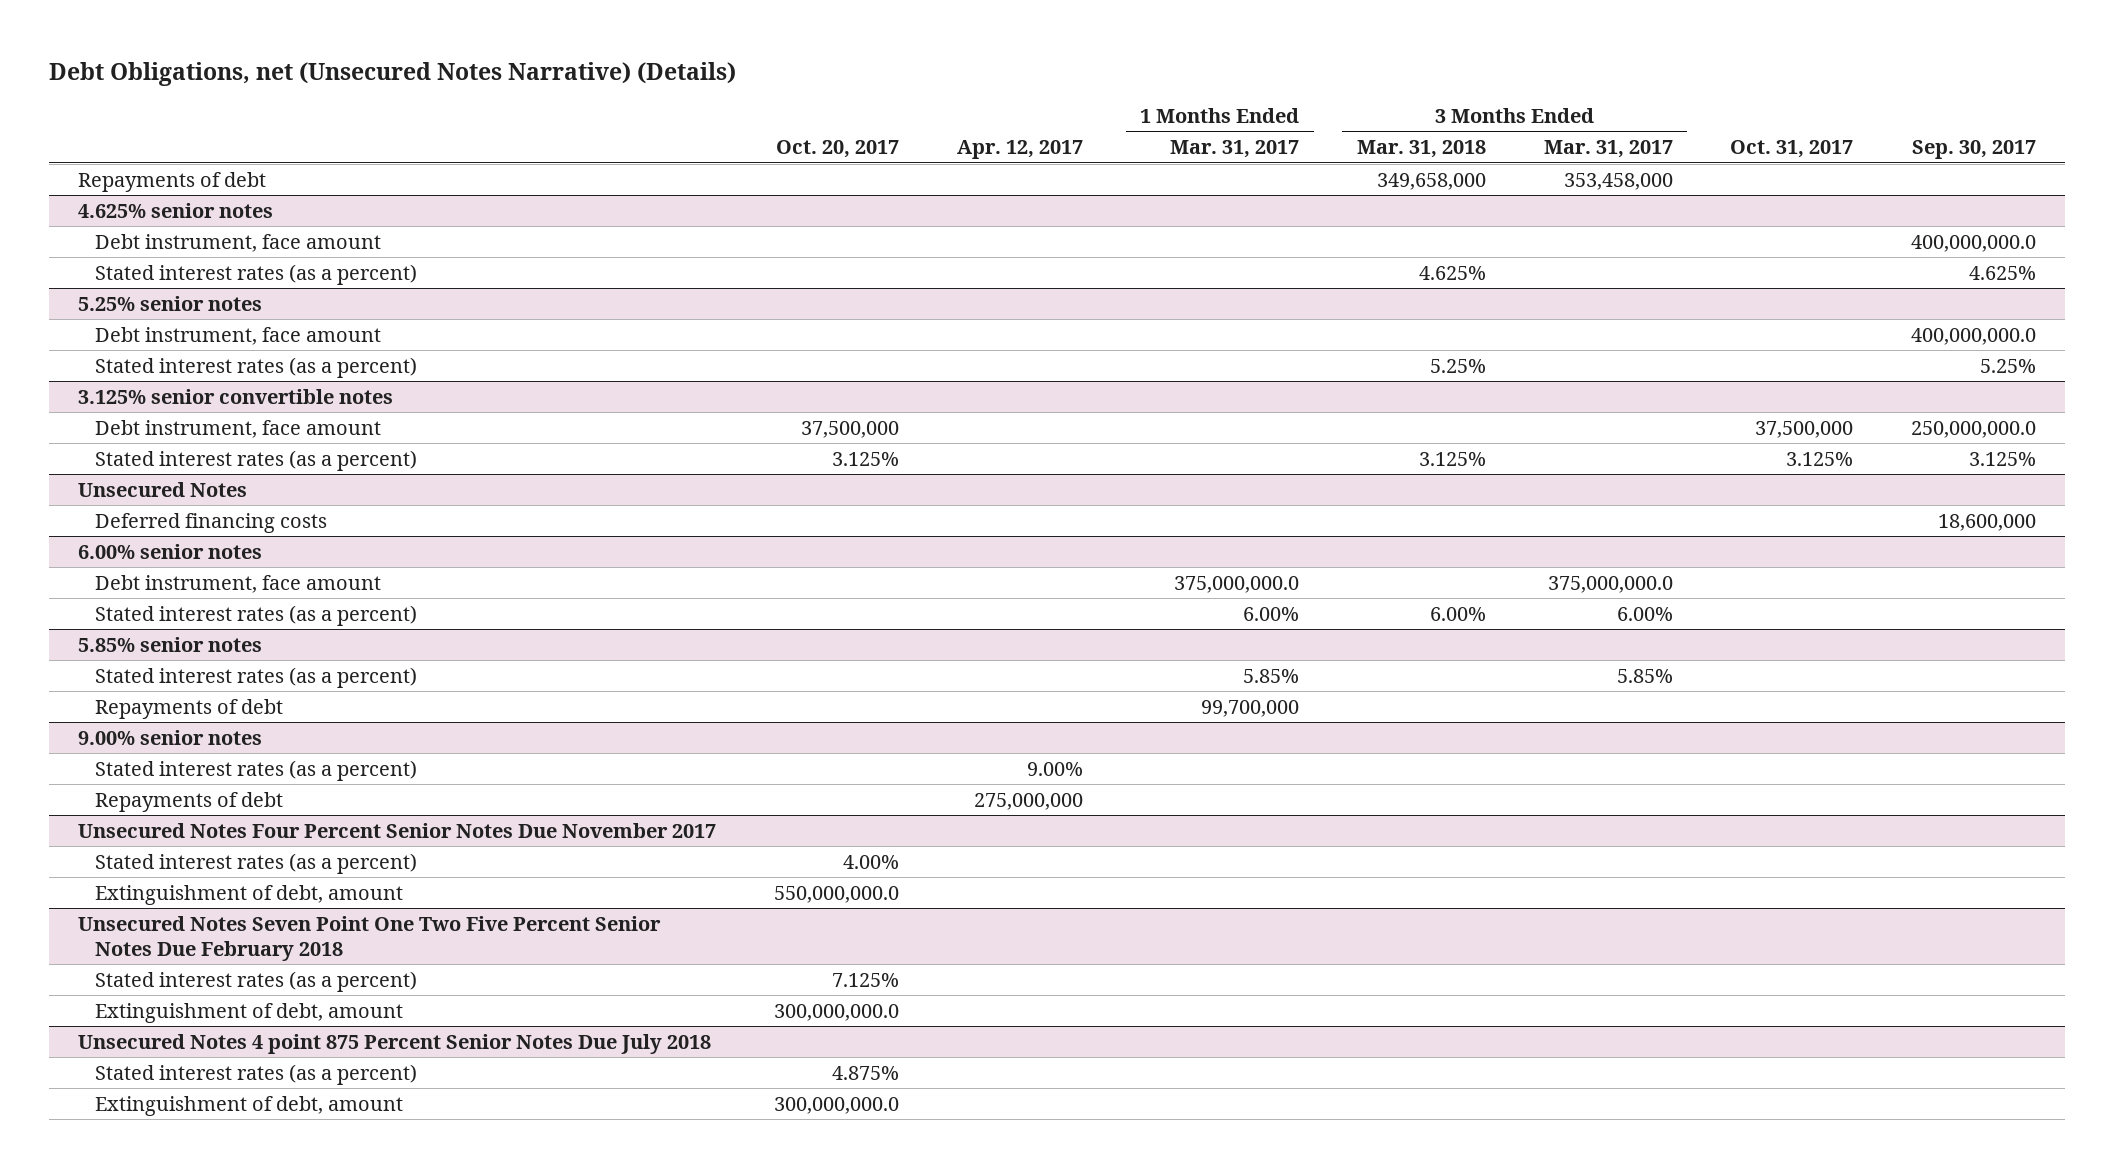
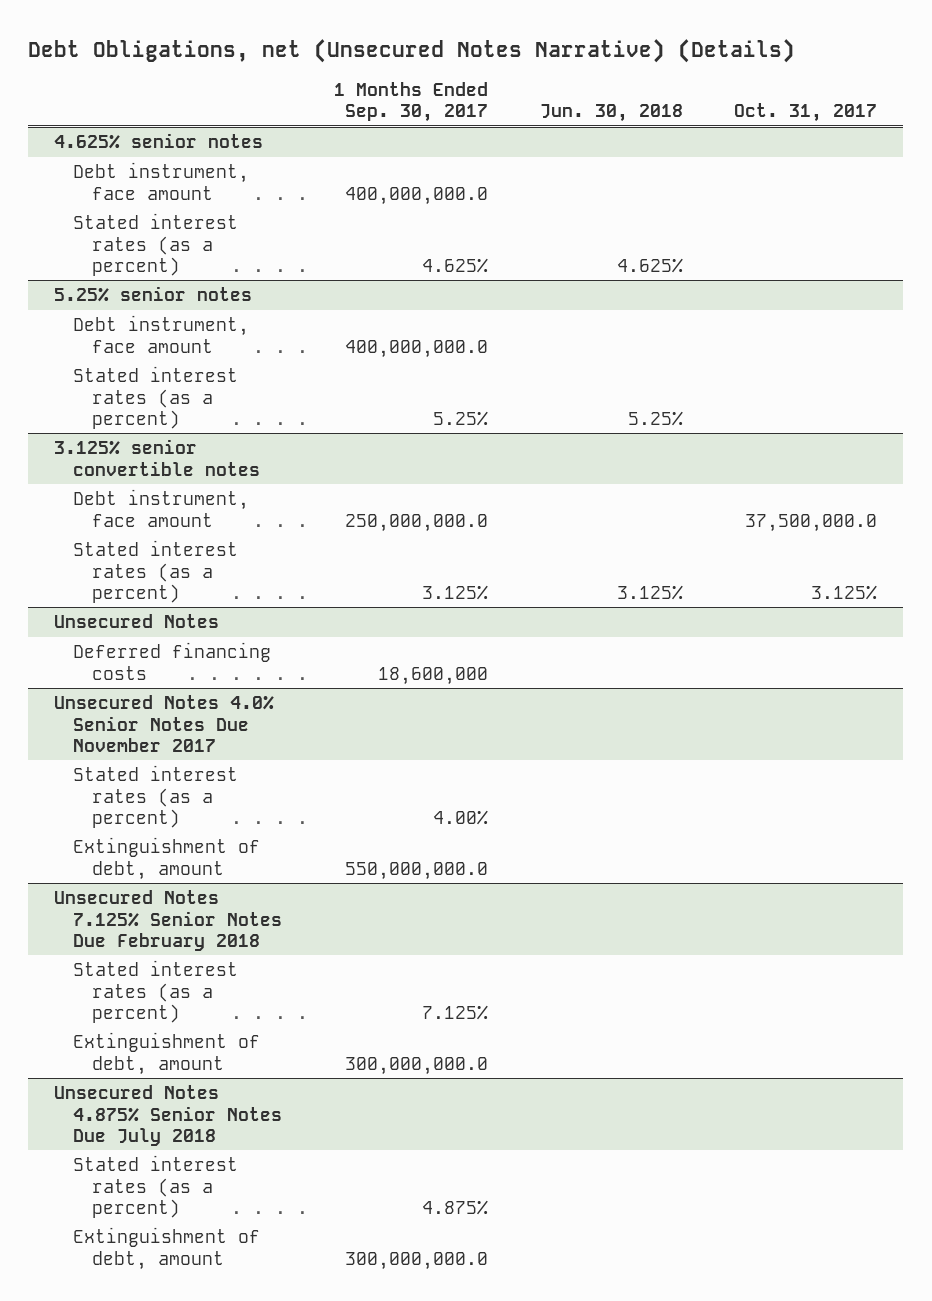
- | Oct. 20, 2017 | Apr. 12, 2017 | 1 Months Ended Mar. 31, 2017 | 3 Months Ended Mar. 31, 2018 | 3 Months Ended Mar. 31, 2017 | Oct. 31, 2017 | Sep. 30, 2017
+ | 1 Months Ended Sep. 30, 2017 | Jun. 30, 2018 | Oct. 31, 2017
- Repayments of debt | | | | 349,658,000 | 353,458,000 | |
@ 3.125% senior convertible notes
- Debt instrument, face amount | 37,500,000 | | | | | 37,500,000 | 250,000,000.0
+ Debt instrument, face amount | 250,000,000.0 | | 37,500,000.0
- 6.00% senior notes
- Debt instrument, face amount | | | 375,000,000.0 | | 375,000,000.0 | |
- Stated interest rates (as a percent) | | | 6.00% | 6.00% | 6.00% | |
- 5.85% senior notes
- Stated interest rates (as a percent) | | | 5.85% | | 5.85% | |
- Repayments of debt | | | 99,700,000 | | | |
- 9.00% senior notes
- Stated interest rates (as a percent) | | 9.00% | | | | |
- Repayments of debt | | 275,000,000 | | | | |
- Unsecured Notes Four Percent Senior Notes Due November 2017
+ Unsecured Notes 4.0% Senior Notes Due November 2017
- Unsecured Notes Seven Point One Two Five Percent Senior Notes Due February 2018
+ Unsecured Notes 7.125% Senior Notes Due February 2018
- Unsecured Notes 4 point 875 Percent Senior Notes Due July 2018
+ Unsecured Notes 4.875% Senior Notes Due July 2018

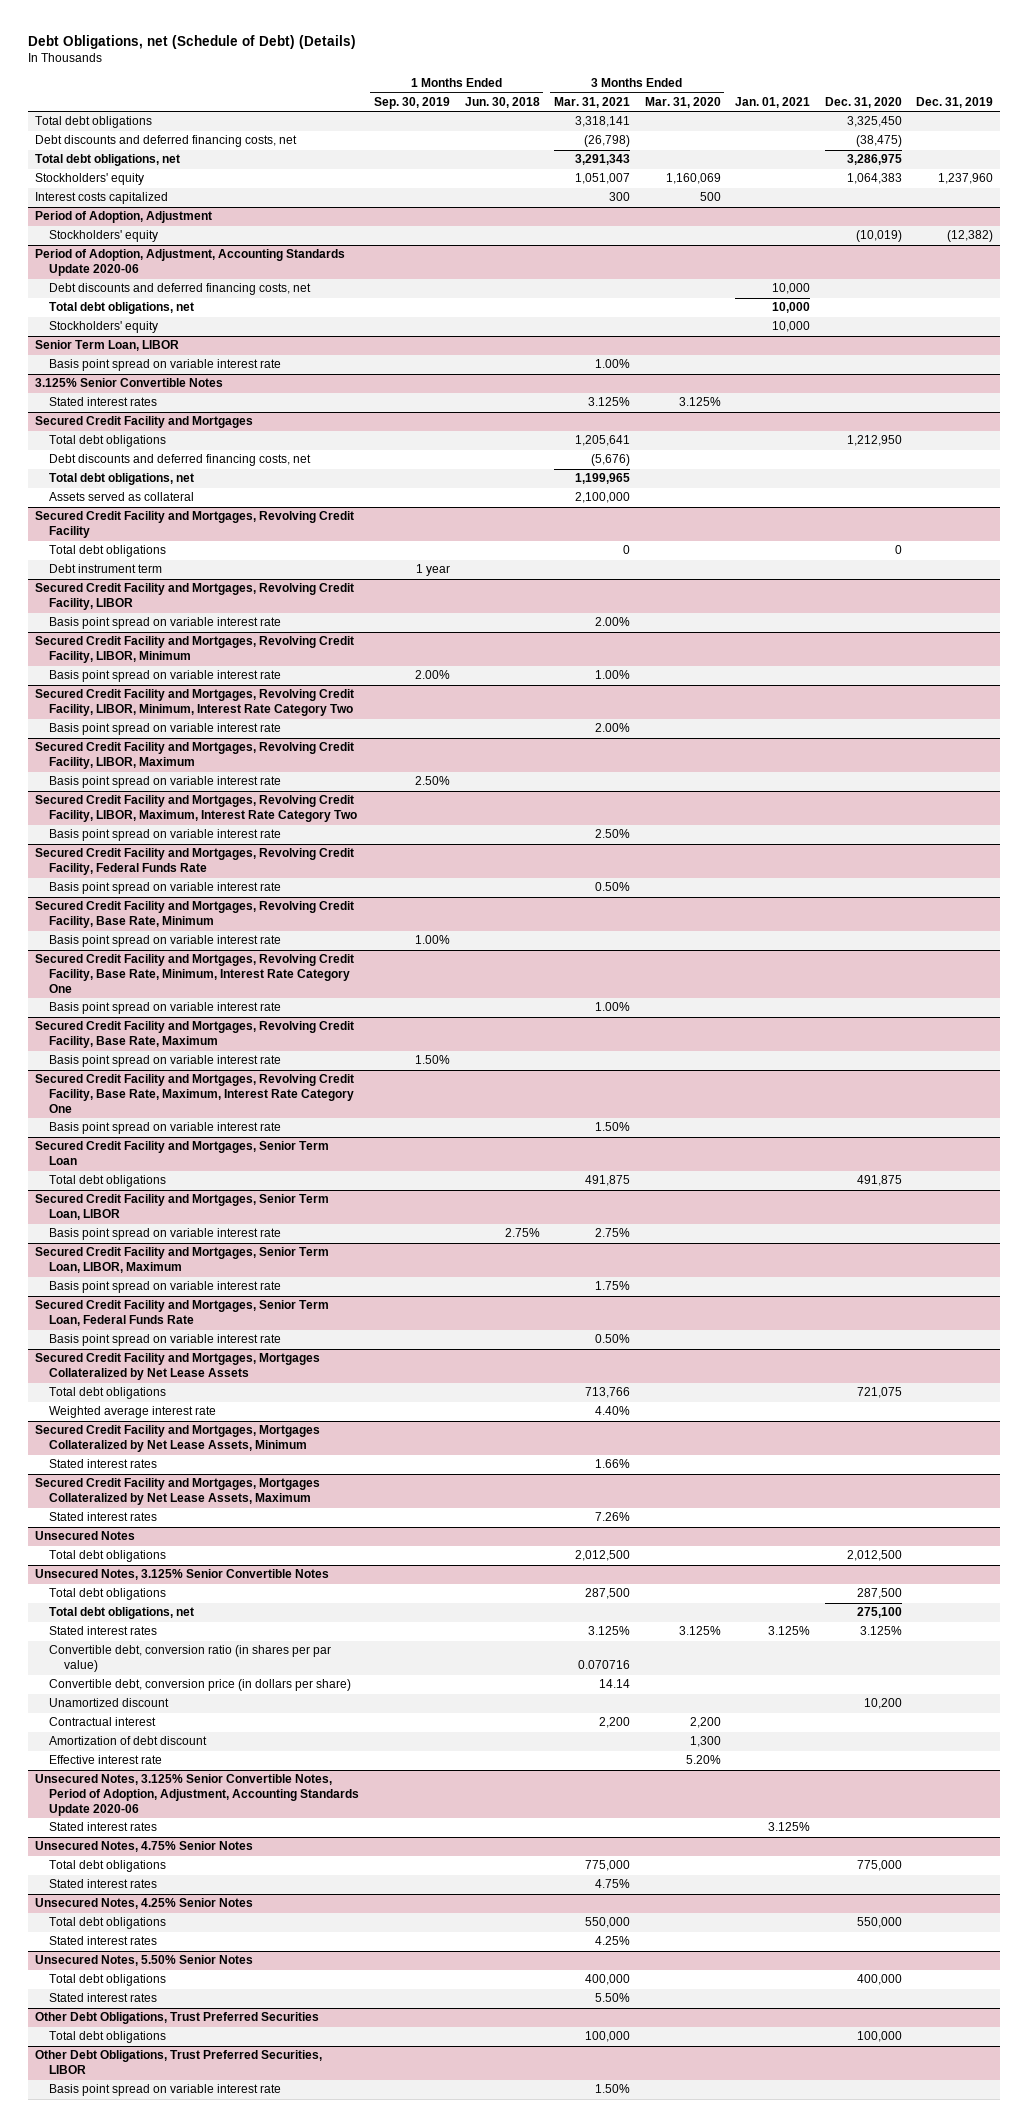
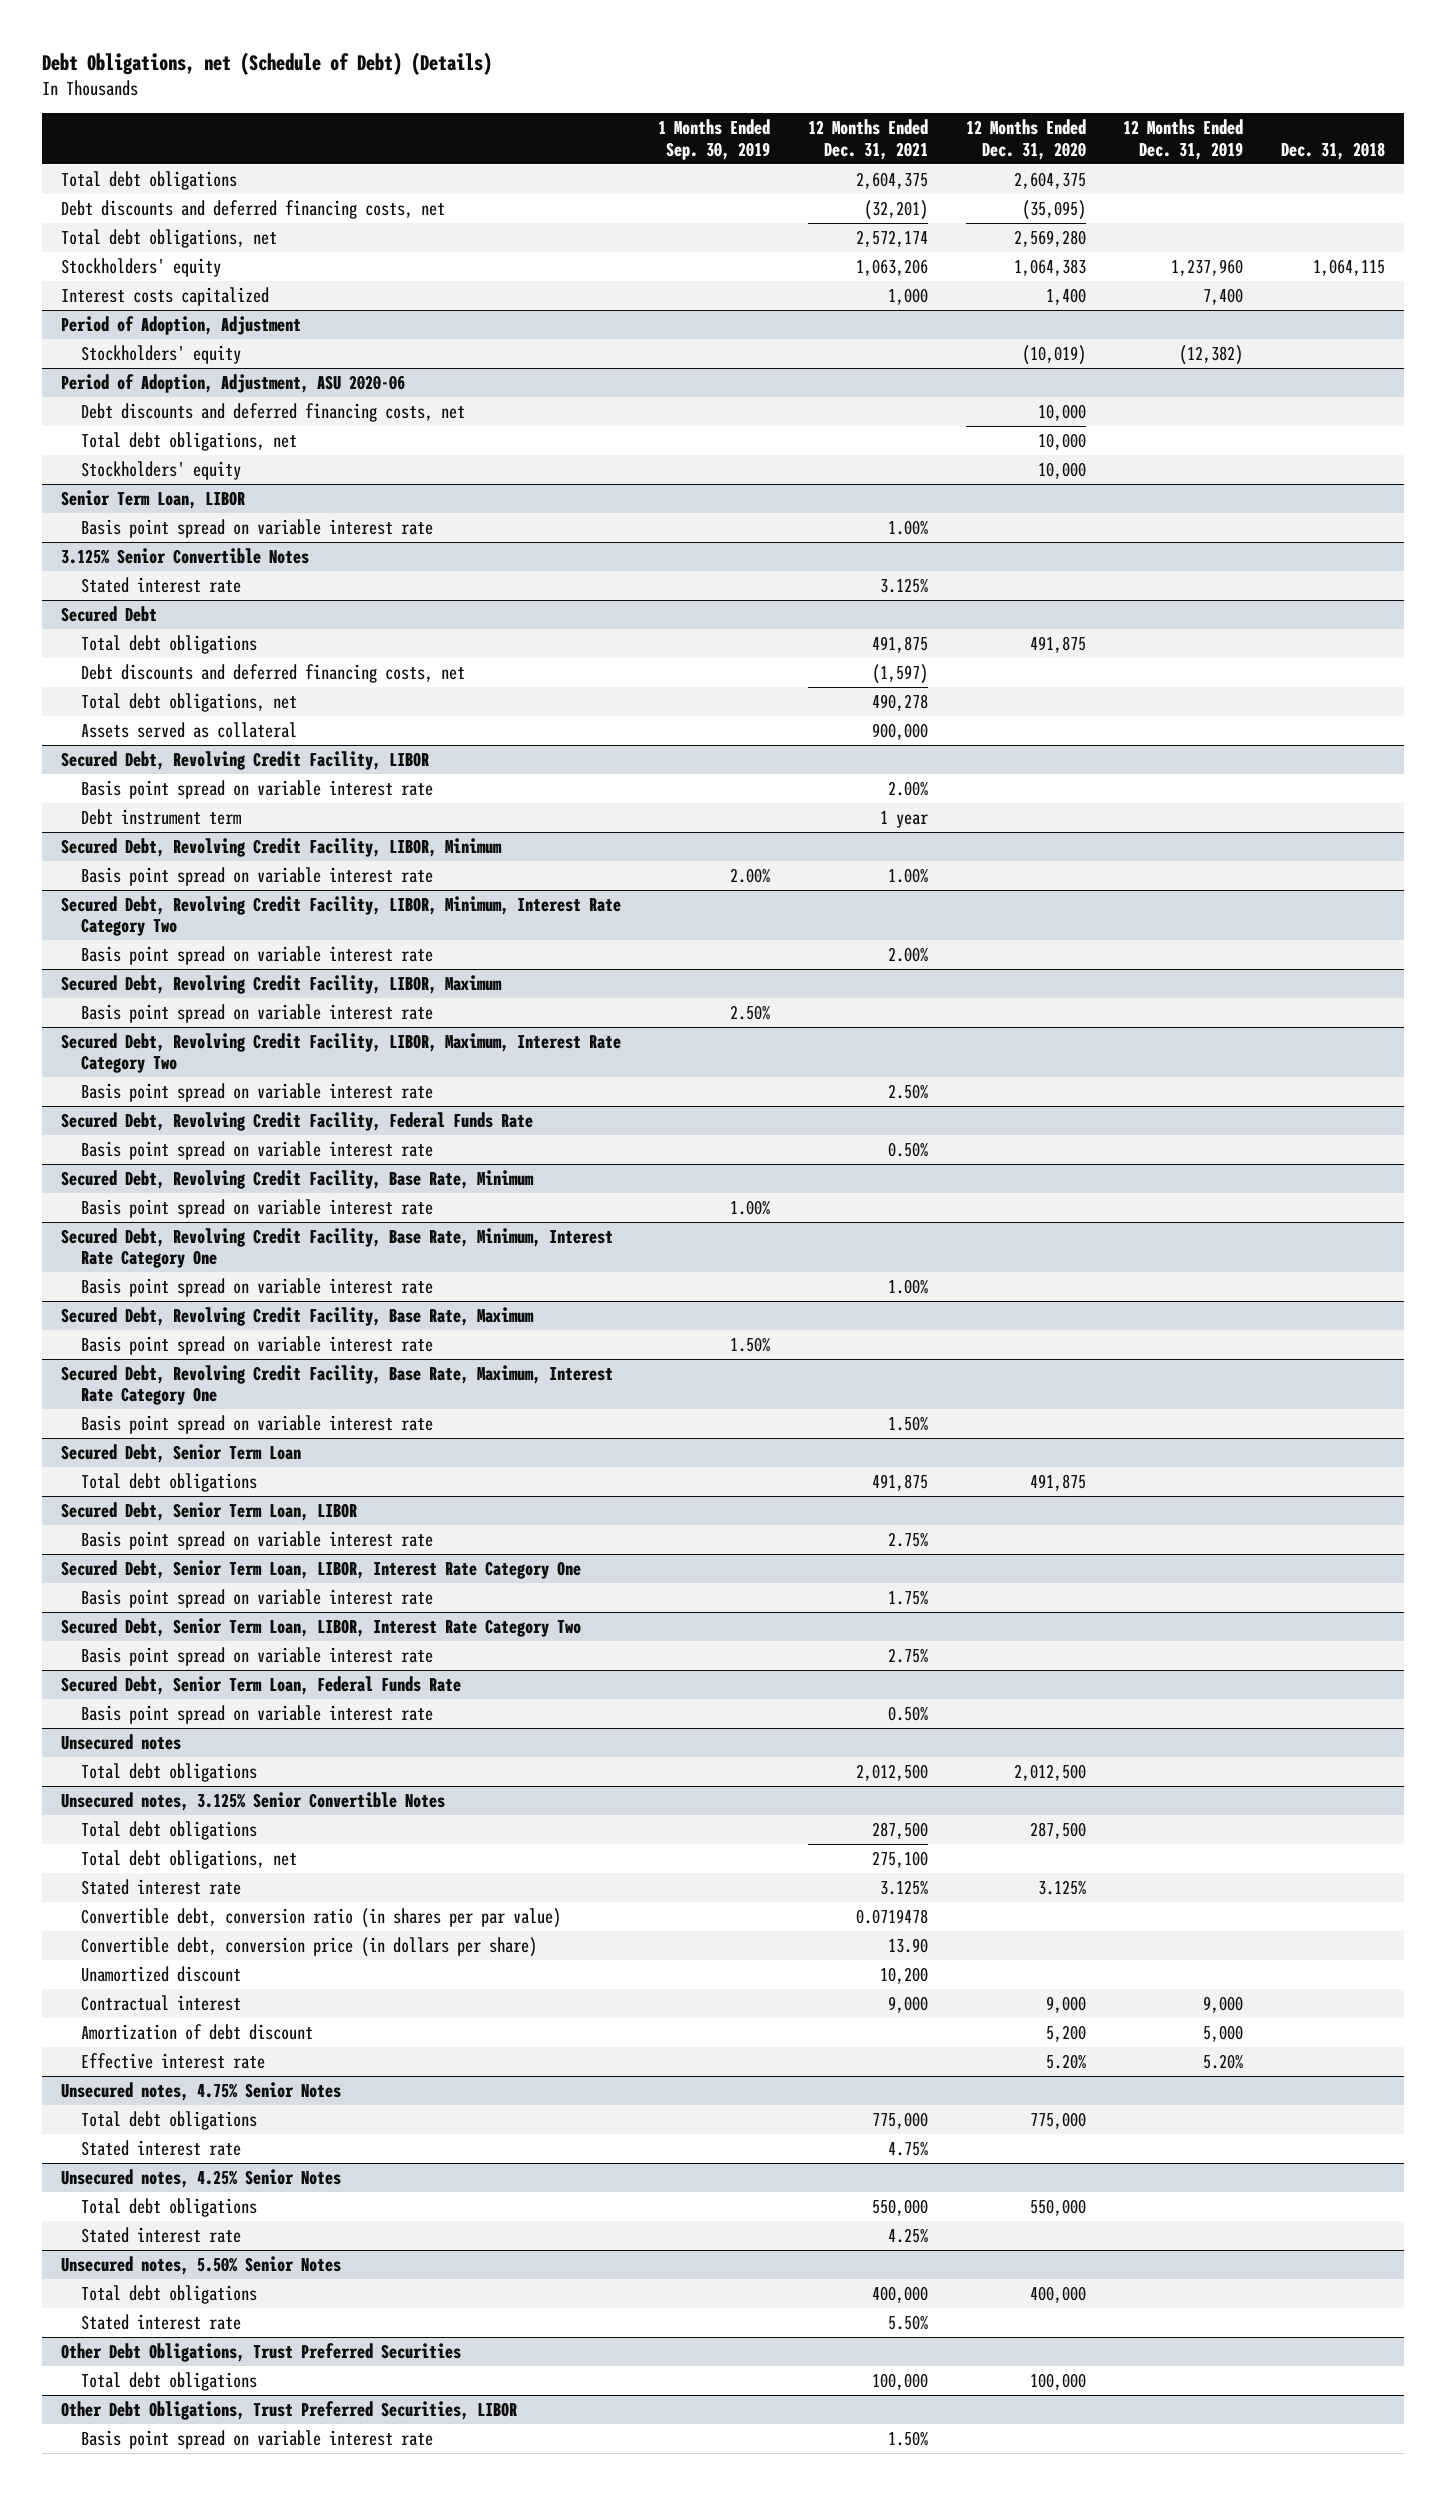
- | 1 Months Ended Sep. 30, 2019 | 1 Months Ended Jun. 30, 2018 | 3 Months Ended Mar. 31, 2021 | 3 Months Ended Mar. 31, 2020 | Jan. 01, 2021 | Dec. 31, 2020 | Dec. 31, 2019
+ | 1 Months Ended Sep. 30, 2019 | 12 Months Ended Dec. 31, 2021 | 12 Months Ended Dec. 31, 2020 | 12 Months Ended Dec. 31, 2019 | Dec. 31, 2018
- Period of Adoption, Adjustment, Accounting Standards Update 2020-06
+ Period of Adoption, Adjustment, ASU 2020-06
@ 3.125% Senior Convertible Notes
- Stated interest rates | | | 3.125% | 3.125% | | |
- Secured Credit Facility and Mortgages
@ 3.125% Senior Convertible Notes
+ Stated interest rate | | 3.125% | | |
+ Secured Debt
- Secured Credit Facility and Mortgages, Revolving Credit Facility
- Total debt obligations | | | 0 | | | 0 |
- Debt instrument term | 1 year | | | | | |
- Secured Credit Facility and Mortgages, Revolving Credit Facility, LIBOR
+ Secured Debt, Revolving Credit Facility, LIBOR
- Secured Credit Facility and Mortgages, Revolving Credit Facility, LIBOR, Minimum
+ Debt instrument term | | 1 year | | |
+ Secured Debt, Revolving Credit Facility, LIBOR, Minimum
- Secured Credit Facility and Mortgages, Revolving Credit Facility, LIBOR, Minimum, Interest Rate Category Two
+ Secured Debt, Revolving Credit Facility, LIBOR, Minimum, Interest Rate Category Two
- Secured Credit Facility and Mortgages, Revolving Credit Facility, LIBOR, Maximum
+ Secured Debt, Revolving Credit Facility, LIBOR, Maximum
- Secured Credit Facility and Mortgages, Revolving Credit Facility, LIBOR, Maximum, Interest Rate Category Two
+ Secured Debt, Revolving Credit Facility, LIBOR, Maximum, Interest Rate Category Two
- Secured Credit Facility and Mortgages, Revolving Credit Facility, Federal Funds Rate
+ Secured Debt, Revolving Credit Facility, Federal Funds Rate
- Secured Credit Facility and Mortgages, Revolving Credit Facility, Base Rate, Minimum
+ Secured Debt, Revolving Credit Facility, Base Rate, Minimum
- Secured Credit Facility and Mortgages, Revolving Credit Facility, Base Rate, Minimum, Interest Rate Category One
+ Secured Debt, Revolving Credit Facility, Base Rate, Minimum, Interest Rate Category One
- Secured Credit Facility and Mortgages, Revolving Credit Facility, Base Rate, Maximum
+ Secured Debt, Revolving Credit Facility, Base Rate, Maximum
- Secured Credit Facility and Mortgages, Revolving Credit Facility, Base Rate, Maximum, Interest Rate Category One
+ Secured Debt, Revolving Credit Facility, Base Rate, Maximum, Interest Rate Category One
- Secured Credit Facility and Mortgages, Senior Term Loan
- Total debt obligations | | | 491,875 | | | 491,875 |
- Secured Credit Facility and Mortgages, Senior Term Loan, LIBOR
+ Secured Debt, Senior Term Loan
+ Total debt obligations | | 491,875 | 491,875 | |
+ Secured Debt, Senior Term Loan, LIBOR
- Secured Credit Facility and Mortgages, Senior Term Loan, LIBOR, Maximum
- Basis point spread on variable interest rate | | | 1.75% | | | |
- Secured Credit Facility and Mortgages, Senior Term Loan, Federal Funds Rate
+ Secured Debt, Senior Term Loan, LIBOR, Interest Rate Category One
+ Basis point spread on variable interest rate | | 1.75% | | |
+ Secured Debt, Senior Term Loan, LIBOR, Interest Rate Category Two
+ Basis point spread on variable interest rate | | 2.75% | | |
+ Secured Debt, Senior Term Loan, Federal Funds Rate
- Secured Credit Facility and Mortgages, Mortgages Collateralized by Net Lease Assets
- Total debt obligations | | | 713,766 | | | 721,075 |
- Weighted average interest rate | | | 4.40% | | | |
- Secured Credit Facility and Mortgages, Mortgages Collateralized by Net Lease Assets, Minimum
- Stated interest rates | | | 1.66% | | | |
- Secured Credit Facility and Mortgages, Mortgages Collateralized by Net Lease Assets, Maximum
- Stated interest rates | | | 7.26% | | | |
- Unsecured Notes
+ Unsecured notes
- Unsecured Notes, 3.125% Senior Convertible Notes
+ Unsecured notes, 3.125% Senior Convertible Notes
- Stated interest rates | | | 3.125% | 3.125% | 3.125% | 3.125% |
+ Stated interest rate | | 3.125% | 3.125% | |
- Unsecured Notes, 3.125% Senior Convertible Notes, Period of Adoption, Adjustment, Accounting Standards Update 2020-06
- Stated interest rates | | | | | 3.125% | |
- Unsecured Notes, 4.75% Senior Notes
+ Unsecured notes, 4.75% Senior Notes
- Stated interest rates | | | 4.75% | | | |
- Unsecured Notes, 4.25% Senior Notes
+ Stated interest rate | | 4.75% | | |
+ Unsecured notes, 4.25% Senior Notes
- Stated interest rates | | | 4.25% | | | |
- Unsecured Notes, 5.50% Senior Notes
+ Stated interest rate | | 4.25% | | |
+ Unsecured notes, 5.50% Senior Notes
- Stated interest rates | | | 5.50% | | | |
+ Stated interest rate | | 5.50% | | |

